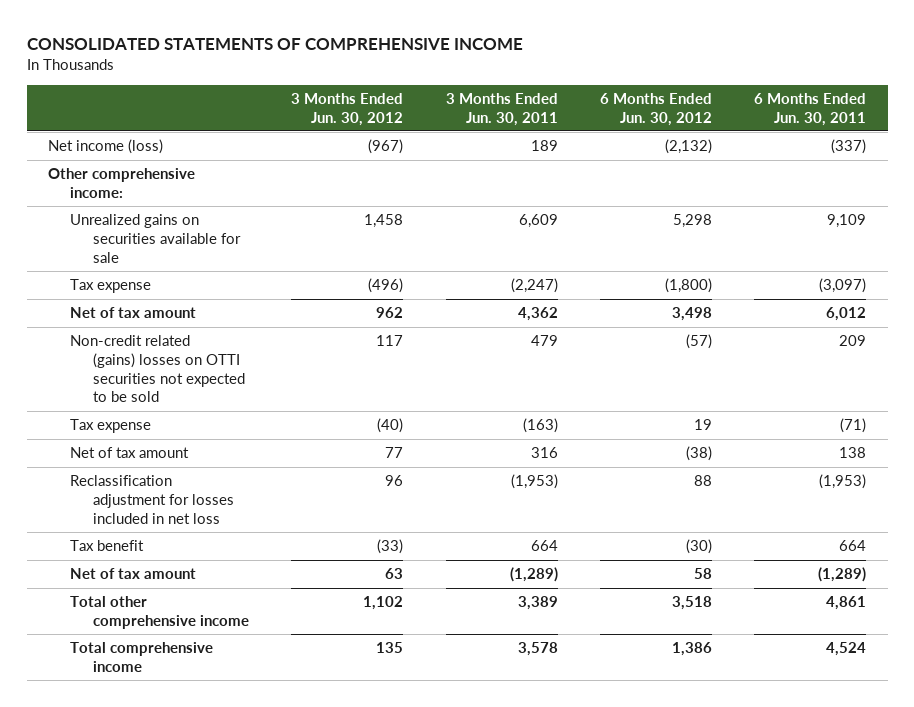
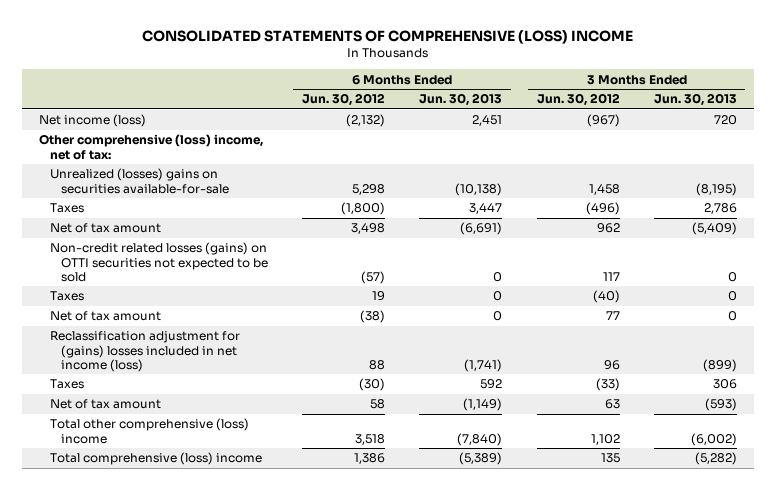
- CONSOLIDATED STATEMENTS OF COMPREHENSIVE INCOME
+ CONSOLIDATED STATEMENTS OF COMPREHENSIVE (LOSS) INCOME
- | 3 Months Ended Jun. 30, 2012 | 3 Months Ended Jun. 30, 2011 | 6 Months Ended Jun. 30, 2012 | 6 Months Ended Jun. 30, 2011
+ | 6 Months Ended Jun. 30, 2012 | 6 Months Ended Jun. 30, 2013 | 3 Months Ended Jun. 30, 2012 | 3 Months Ended Jun. 30, 2013
- Other comprehensive income:
- Unrealized gains on securities available for sale | 1,458 | 6,609 | 5,298 | 9,109
- Tax expense | (496) | (2,247) | (1,800) | (3,097)
+ Other comprehensive (loss) income, net of tax:
+ Unrealized (losses) gains on securities available-for-sale | 5,298 | (10,138) | 1,458 | (8,195)
+ Taxes | (1,800) | 3,447 | (496) | 2,786
- Non-credit related (gains) losses on OTTI securities not expected to be sold | 117 | 479 | (57) | 209
- Tax expense | (40) | (163) | 19 | (71)
+ Non-credit related losses (gains) on OTTI securities not expected to be sold | (57) | 0 | 117 | 0
+ Taxes | 19 | 0 | (40) | 0
- Reclassification adjustment for losses included in net loss | 96 | (1,953) | 88 | (1,953)
- Tax benefit | (33) | 664 | (30) | 664
+ Reclassification adjustment for (gains) losses included in net income (loss) | 88 | (1,741) | 96 | (899)
+ Taxes | (30) | 592 | (33) | 306
- Total other comprehensive income | 1,102 | 3,389 | 3,518 | 4,861
- Total comprehensive income | 135 | 3,578 | 1,386 | 4,524
+ Total other comprehensive (loss) income | 3,518 | (7,840) | 1,102 | (6,002)
+ Total comprehensive (loss) income | 1,386 | (5,389) | 135 | (5,282)

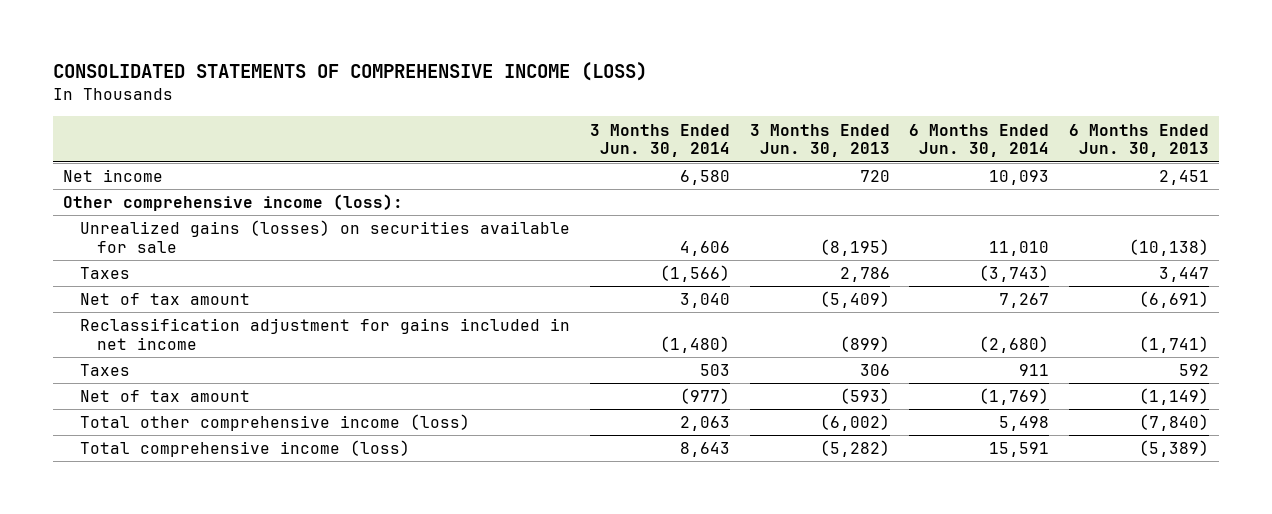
- CONSOLIDATED STATEMENTS OF COMPREHENSIVE (LOSS) INCOME
+ CONSOLIDATED STATEMENTS OF COMPREHENSIVE INCOME (LOSS)
- | 6 Months Ended Jun. 30, 2012 | 6 Months Ended Jun. 30, 2013 | 3 Months Ended Jun. 30, 2012 | 3 Months Ended Jun. 30, 2013
+ | 3 Months Ended Jun. 30, 2014 | 3 Months Ended Jun. 30, 2013 | 6 Months Ended Jun. 30, 2014 | 6 Months Ended Jun. 30, 2013
- Net income (loss) | (2,132) | 2,451 | (967) | 720
- Other comprehensive (loss) income, net of tax:
- Unrealized (losses) gains on securities available-for-sale | 5,298 | (10,138) | 1,458 | (8,195)
+ Net income | 6,580 | 720 | 10,093 | 2,451
+ Other comprehensive income (loss):
+ Unrealized gains (losses) on securities available for sale | 4,606 | (8,195) | 11,010 | (10,138)
- Non-credit related losses (gains) on OTTI securities not expected to be sold | (57) | 0 | 117 | 0
- Taxes | 19 | 0 | (40) | 0
- Net of tax amount | (38) | 0 | 77 | 0
- Reclassification adjustment for (gains) losses included in net income (loss) | 88 | (1,741) | 96 | (899)
+ Reclassification adjustment for gains included in net income | (1,480) | (899) | (2,680) | (1,741)
- Total other comprehensive (loss) income | 3,518 | (7,840) | 1,102 | (6,002)
- Total comprehensive (loss) income | 1,386 | (5,389) | 135 | (5,282)
+ Total other comprehensive income (loss) | 2,063 | (6,002) | 5,498 | (7,840)
+ Total comprehensive income (loss) | 8,643 | (5,282) | 15,591 | (5,389)

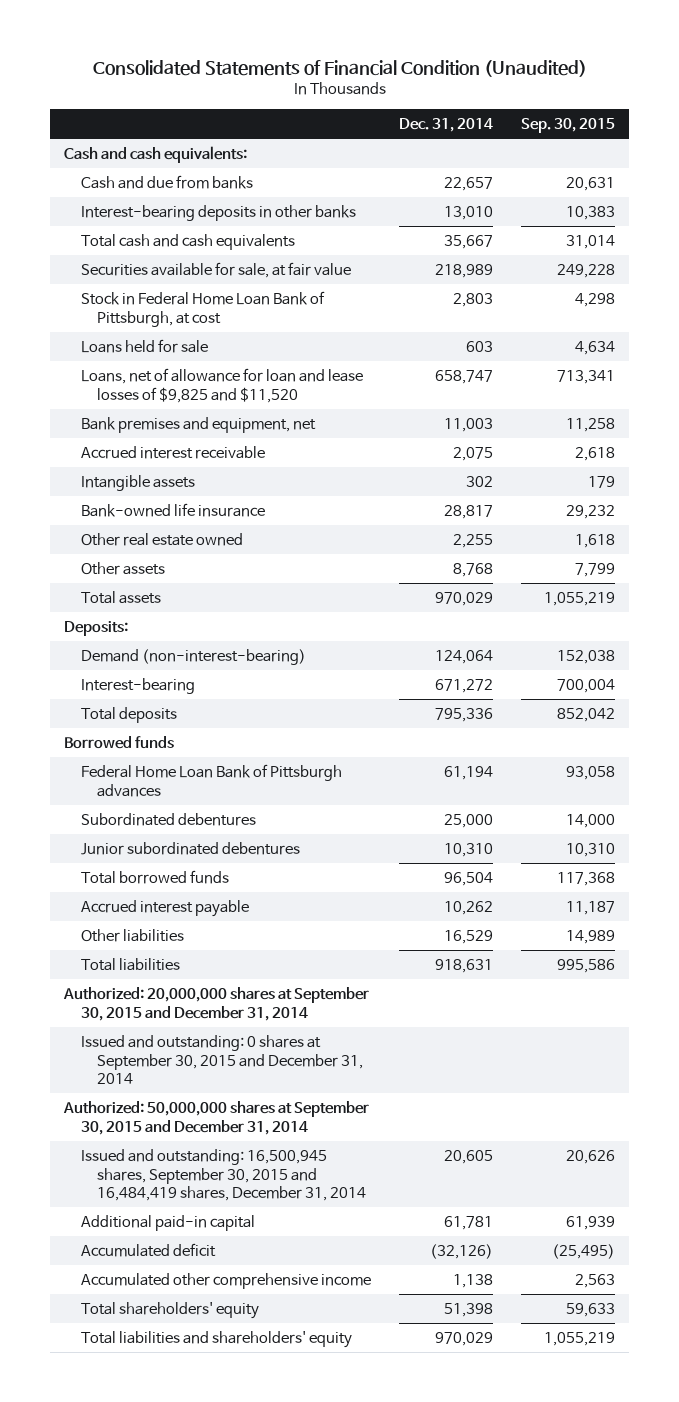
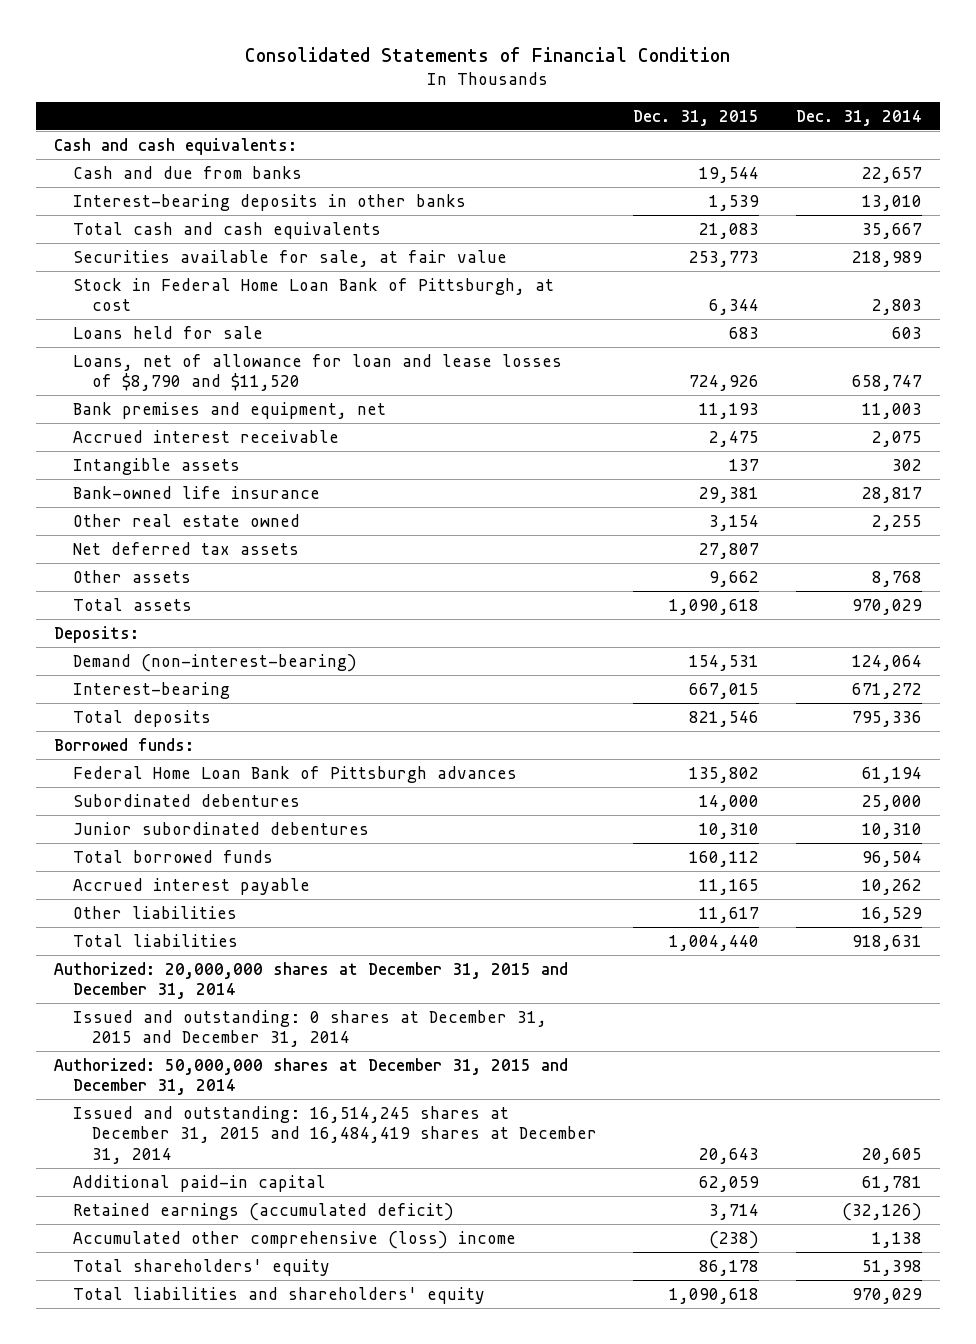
- Consolidated Statements of Financial Condition (Unaudited)
+ Consolidated Statements of Financial Condition
- | Dec. 31, 2014 | Sep. 30, 2015
+ | Dec. 31, 2015 | Dec. 31, 2014
- Loans, net of allowance for loan and lease losses of $9,825 and $11,520 | 658,747 | 713,341
+ Loans, net of allowance for loan and lease losses of $8,790 and $11,520 | 724,926 | 658,747
+ Net deferred tax assets | 27,807 |
- Borrowed funds
+ Borrowed funds:
- Authorized: 20,000,000 shares at September 30, 2015 and December 31, 2014
- Issued and outstanding: 0 shares at September 30, 2015 and December 31, 2014
- Authorized: 50,000,000 shares at September 30, 2015 and December 31, 2014
- Issued and outstanding: 16,500,945 shares, September 30, 2015 and 16,484,419 shares, December 31, 2014 | 20,605 | 20,626
+ Authorized: 20,000,000 shares at December 31, 2015 and December 31, 2014
+ Issued and outstanding: 0 shares at December 31, 2015 and December 31, 2014
+ Authorized: 50,000,000 shares at December 31, 2015 and December 31, 2014
+ Issued and outstanding: 16,514,245 shares at December 31, 2015 and 16,484,419 shares at December 31, 2014 | 20,643 | 20,605
- Accumulated deficit | (32,126) | (25,495)
- Accumulated other comprehensive income | 1,138 | 2,563
+ Retained earnings (accumulated deficit) | 3,714 | (32,126)
+ Accumulated other comprehensive (loss) income | (238) | 1,138

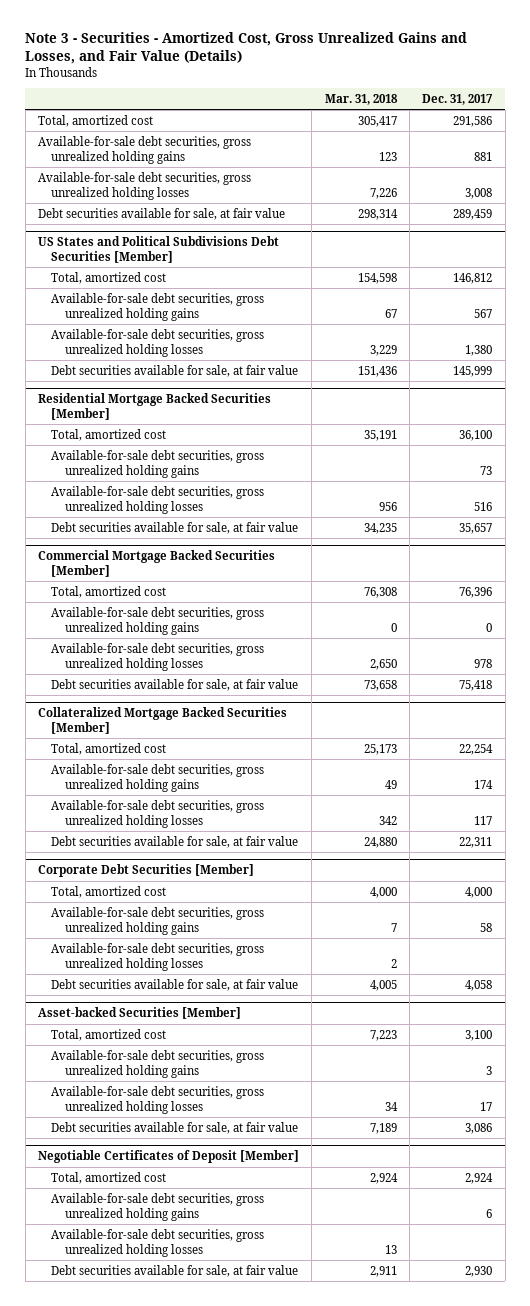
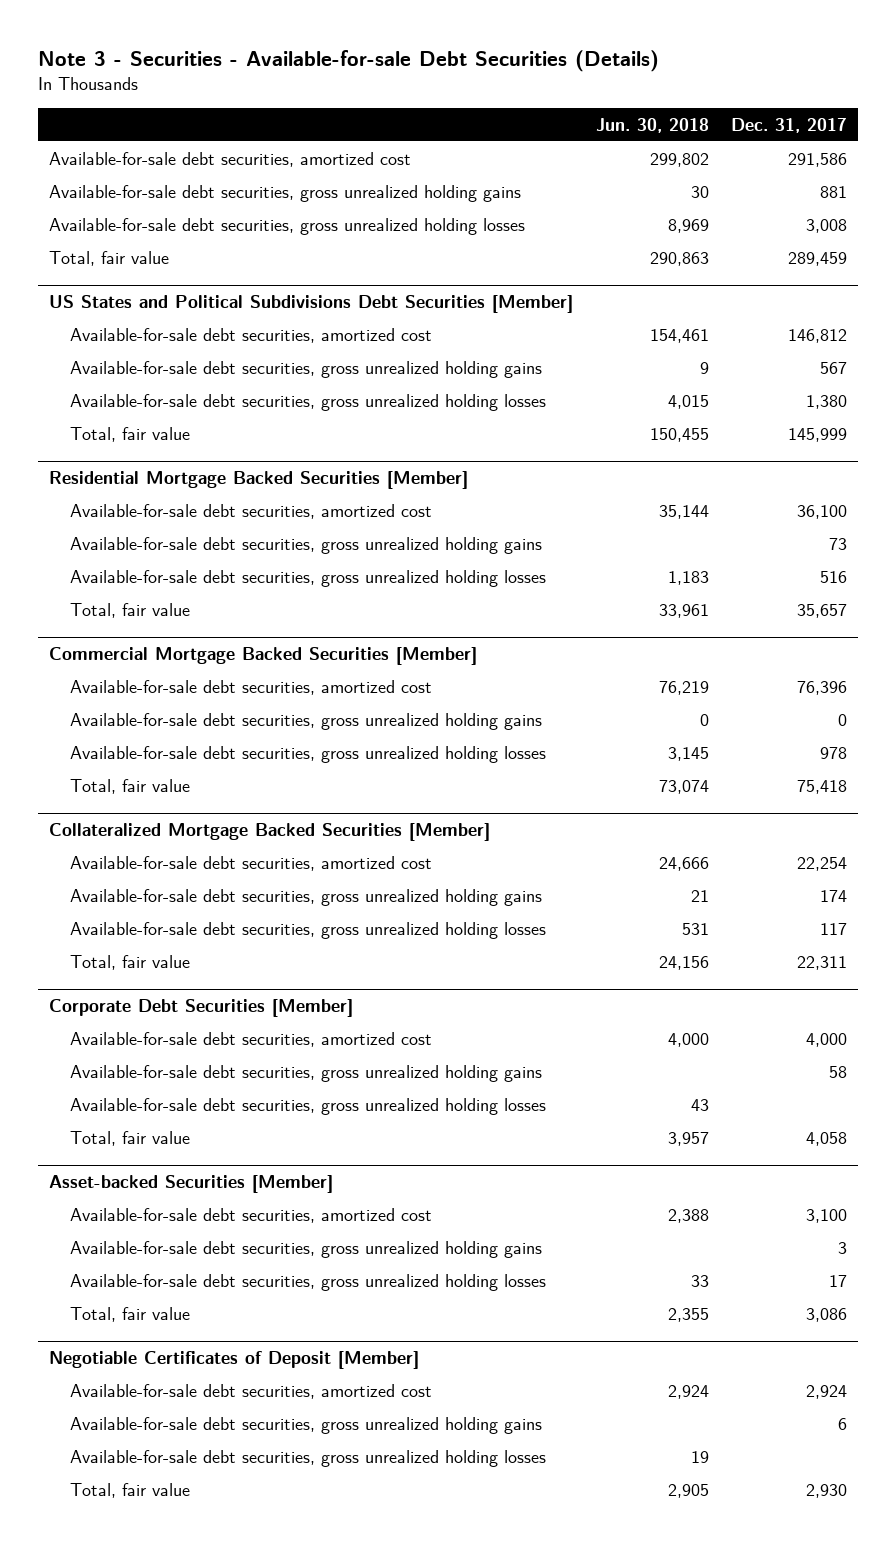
- Note 3 - Securities - Amortized Cost, Gross Unrealized Gains and Losses, and Fair Value (Details)
+ Note 3 - Securities - Available-for-sale Debt Securities (Details)
- | Mar. 31, 2018 | Dec. 31, 2017
+ | Jun. 30, 2018 | Dec. 31, 2017
- Total, amortized cost | 305,417 | 291,586
+ Available-for-sale debt securities, amortized cost | 299,802 | 291,586
- Debt securities available for sale, at fair value | 298,314 | 289,459
+ Total, fair value | 290,863 | 289,459
@ US States and Political Subdivisions Debt Securities [Member]
- Total, amortized cost | 154,598 | 146,812
+ Available-for-sale debt securities, amortized cost | 154,461 | 146,812
- Debt securities available for sale, at fair value | 151,436 | 145,999
+ Total, fair value | 150,455 | 145,999
@ Residential Mortgage Backed Securities [Member]
- Total, amortized cost | 35,191 | 36,100
+ Available-for-sale debt securities, amortized cost | 35,144 | 36,100
- Debt securities available for sale, at fair value | 34,235 | 35,657
+ Total, fair value | 33,961 | 35,657
@ Commercial Mortgage Backed Securities [Member]
- Total, amortized cost | 76,308 | 76,396
+ Available-for-sale debt securities, amortized cost | 76,219 | 76,396
- Debt securities available for sale, at fair value | 73,658 | 75,418
+ Total, fair value | 73,074 | 75,418
@ Collateralized Mortgage Backed Securities [Member]
- Total, amortized cost | 25,173 | 22,254
+ Available-for-sale debt securities, amortized cost | 24,666 | 22,254
- Debt securities available for sale, at fair value | 24,880 | 22,311
+ Total, fair value | 24,156 | 22,311
@ Corporate Debt Securities [Member]
- Total, amortized cost | 4,000 | 4,000
+ Available-for-sale debt securities, amortized cost | 4,000 | 4,000
- Debt securities available for sale, at fair value | 4,005 | 4,058
+ Total, fair value | 3,957 | 4,058
@ Asset-backed Securities [Member]
- Total, amortized cost | 7,223 | 3,100
+ Available-for-sale debt securities, amortized cost | 2,388 | 3,100
- Debt securities available for sale, at fair value | 7,189 | 3,086
+ Total, fair value | 2,355 | 3,086
@ Negotiable Certificates of Deposit [Member]
- Total, amortized cost | 2,924 | 2,924
+ Available-for-sale debt securities, amortized cost | 2,924 | 2,924
- Debt securities available for sale, at fair value | 2,911 | 2,930
+ Total, fair value | 2,905 | 2,930

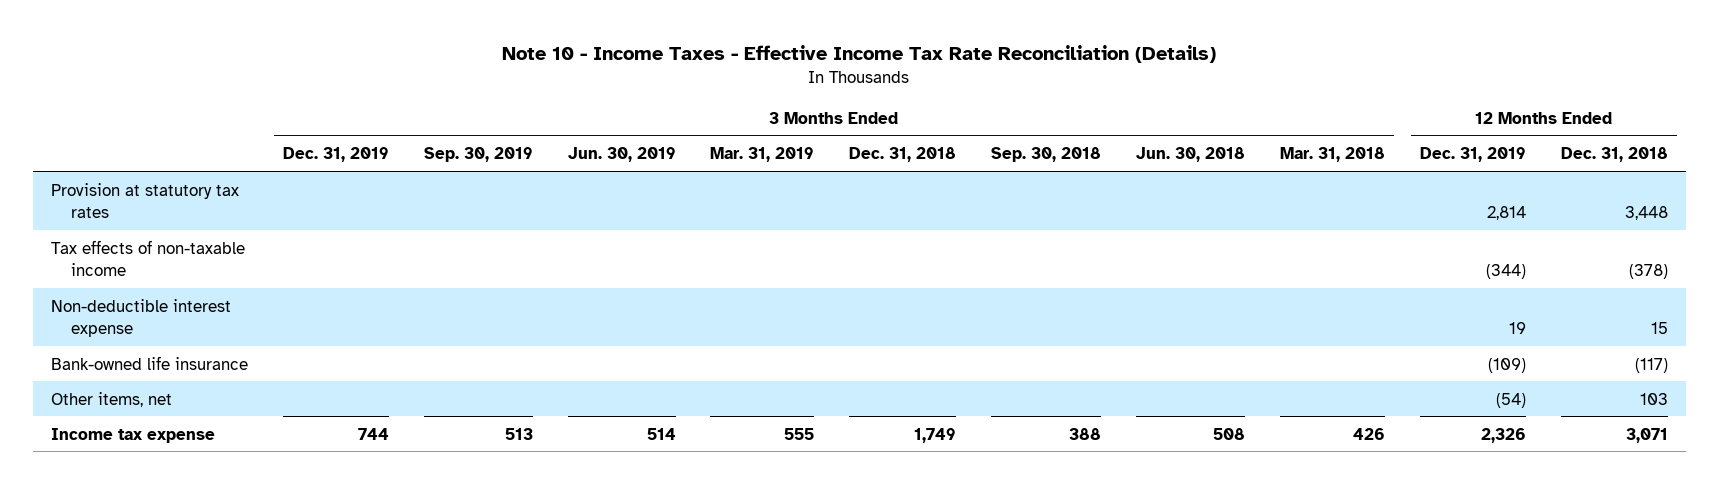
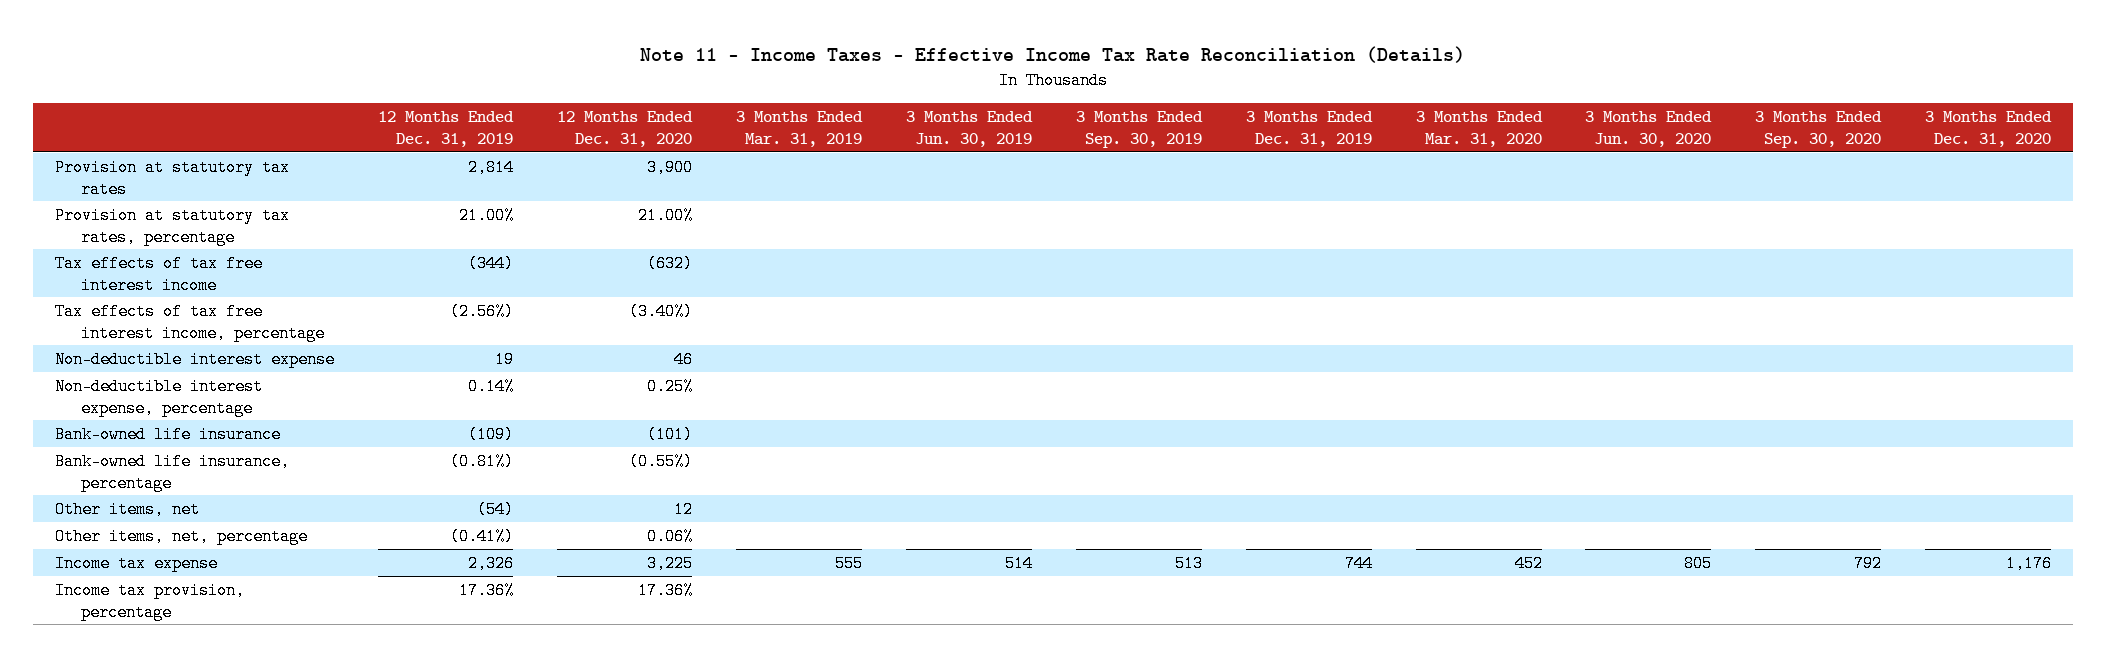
- Note 10 - Income Taxes - Effective Income Tax Rate Reconciliation (Details)
+ Note 11 - Income Taxes - Effective Income Tax Rate Reconciliation (Details)
- | 3 Months Ended Dec. 31, 2019 | 3 Months Ended Sep. 30, 2019 | 3 Months Ended Jun. 30, 2019 | 3 Months Ended Mar. 31, 2019 | 3 Months Ended Dec. 31, 2018 | 3 Months Ended Sep. 30, 2018 | 3 Months Ended Jun. 30, 2018 | 3 Months Ended Mar. 31, 2018 | 12 Months Ended Dec. 31, 2019 | 12 Months Ended Dec. 31, 2018
+ | 12 Months Ended Dec. 31, 2019 | 12 Months Ended Dec. 31, 2020 | 3 Months Ended Mar. 31, 2019 | 3 Months Ended Jun. 30, 2019 | 3 Months Ended Sep. 30, 2019 | 3 Months Ended Dec. 31, 2019 | 3 Months Ended Mar. 31, 2020 | 3 Months Ended Jun. 30, 2020 | 3 Months Ended Sep. 30, 2020 | 3 Months Ended Dec. 31, 2020
- Tax effects of non-taxable income | | | | | | | | | (344) | (378)
+ Provision at statutory tax rates, percentage | 21.00% | 21.00% | | | | | | | |
+ Tax effects of tax free interest income | (344) | (632) | | | | | | | |
+ Tax effects of tax free interest income, percentage | (2.56%) | (3.40%) | | | | | | | |
+ Non-deductible interest expense, percentage | 0.14% | 0.25% | | | | | | | |
+ Bank-owned life insurance, percentage | (0.81%) | (0.55%) | | | | | | | |
+ Other items, net, percentage | (0.41%) | 0.06% | | | | | | | |
+ Income tax provision, percentage | 17.36% | 17.36% | | | | | | | |

